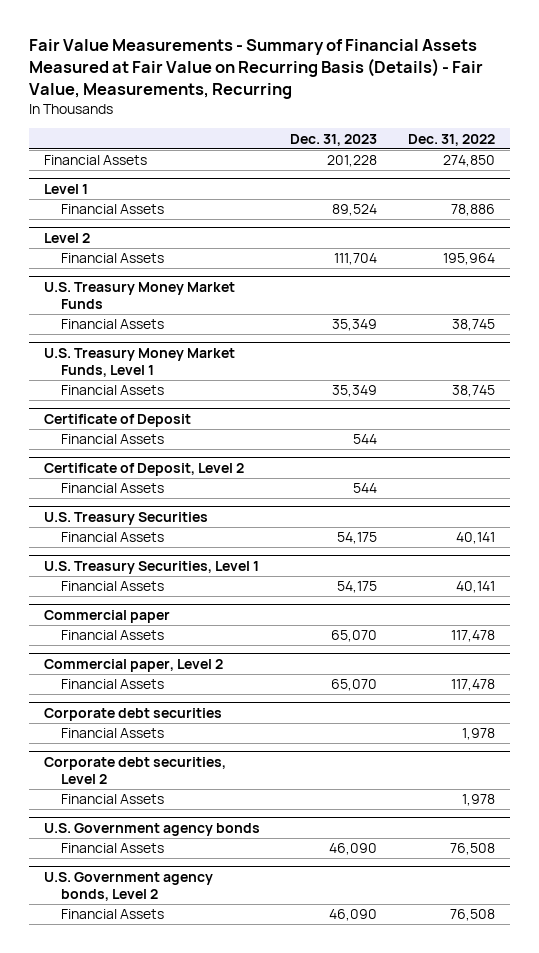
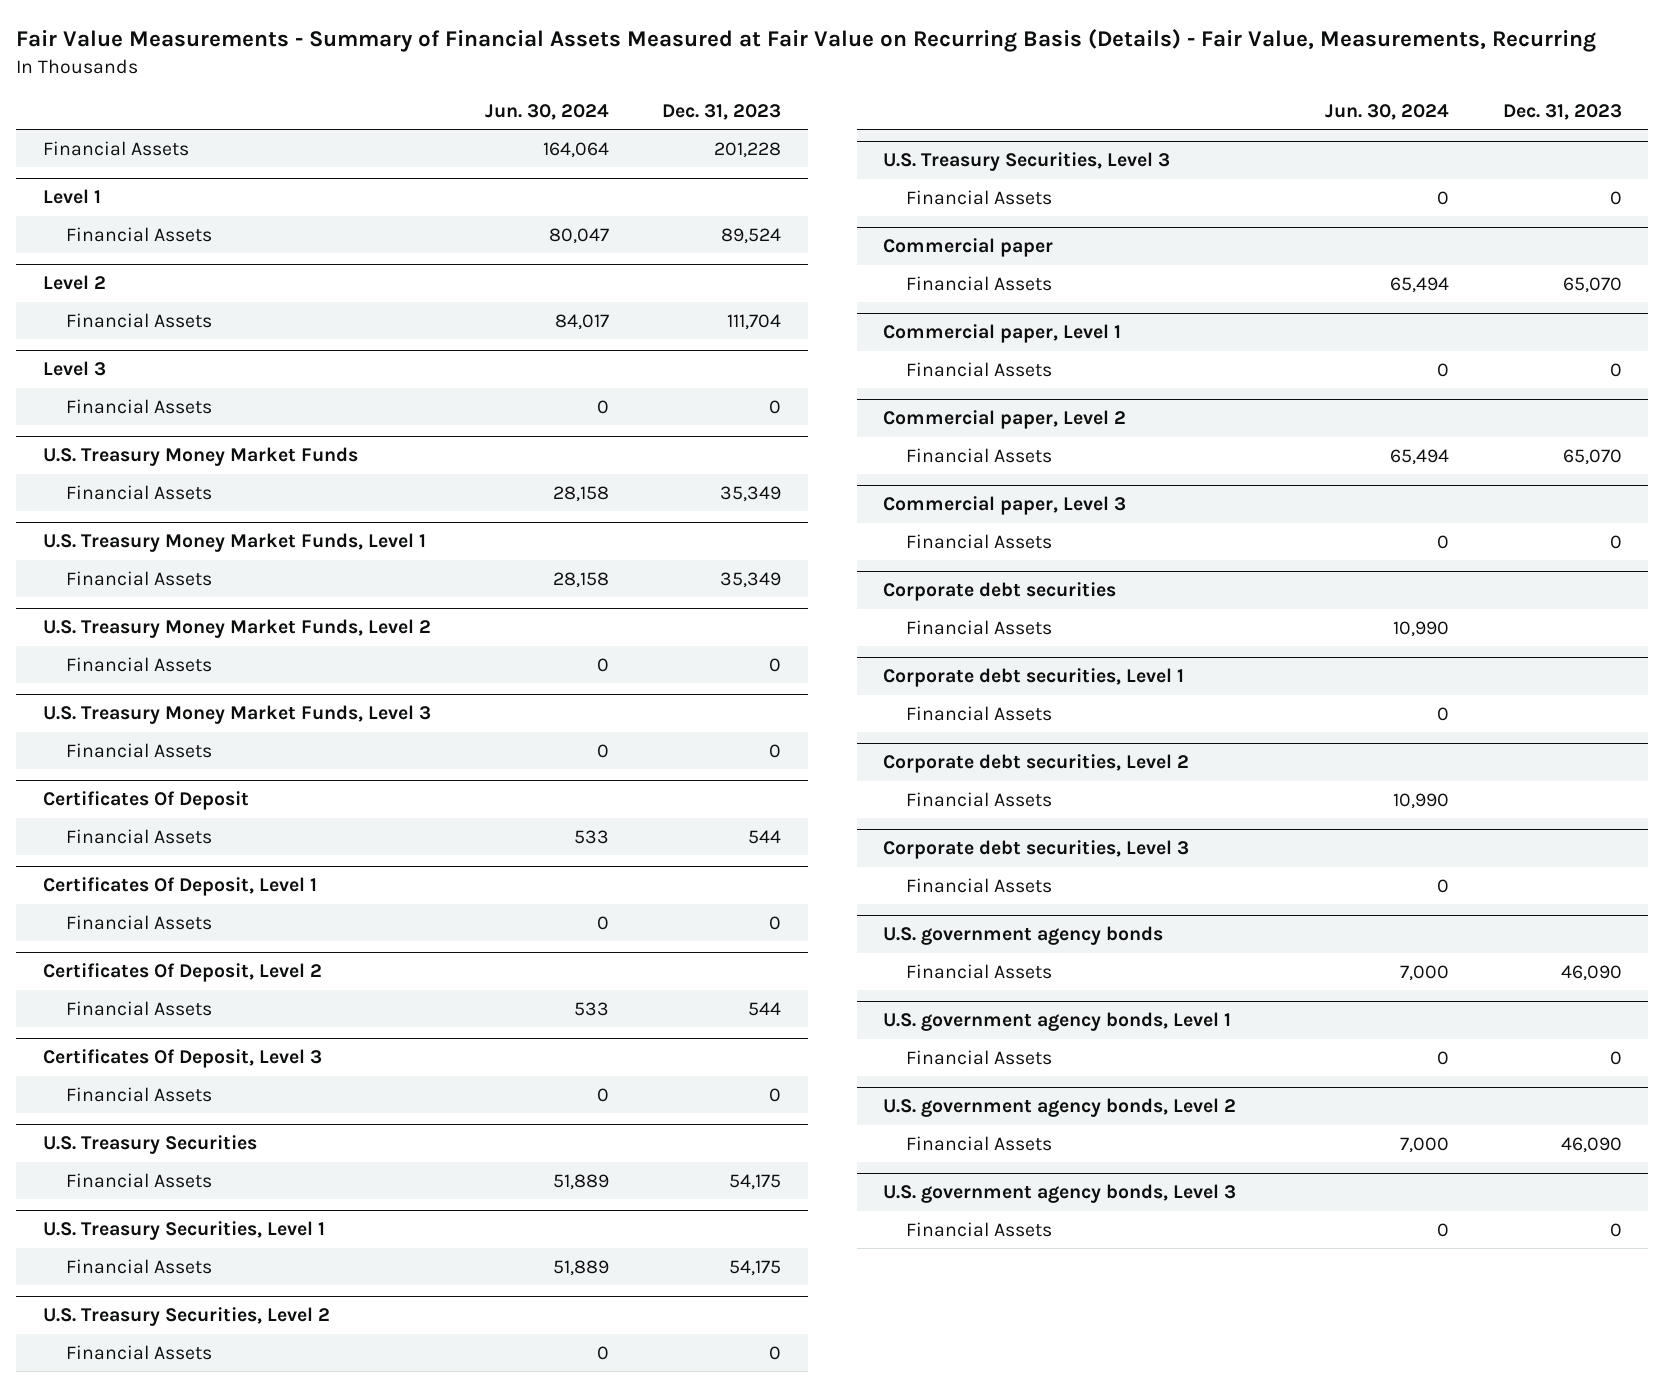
- | Dec. 31, 2023 | Dec. 31, 2022
+ | Jun. 30, 2024 | Dec. 31, 2023
+ Level 3
+ Financial Assets | 0 | 0
- Certificate of Deposit
+ U.S. Treasury Money Market Funds, Level 2
+ Financial Assets | 0 | 0
+ U.S. Treasury Money Market Funds, Level 3
+ Financial Assets | 0 | 0
+ Certificates Of Deposit
- Certificate of Deposit, Level 2
+ Certificates Of Deposit, Level 1
+ Financial Assets | 0 | 0
+ Certificates Of Deposit, Level 2
+ Certificates Of Deposit, Level 3
+ Financial Assets | 0 | 0
+ U.S. Treasury Securities, Level 2
+ Financial Assets | 0 | 0
+ U.S. Treasury Securities, Level 3
+ Financial Assets | 0 | 0
+ Commercial paper, Level 1
+ Financial Assets | 0 | 0
+ Commercial paper, Level 3
+ Financial Assets | 0 | 0
+ Corporate debt securities, Level 1
+ Financial Assets | 0 |
- U.S. Government agency bonds
+ Corporate debt securities, Level 3
+ Financial Assets | 0 |
+ U.S. government agency bonds
- U.S. Government agency bonds, Level 2
+ U.S. government agency bonds, Level 1
+ Financial Assets | 0 | 0
+ U.S. government agency bonds, Level 2
+ U.S. government agency bonds, Level 3
+ Financial Assets | 0 | 0

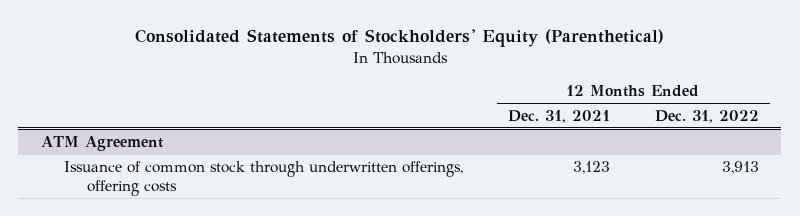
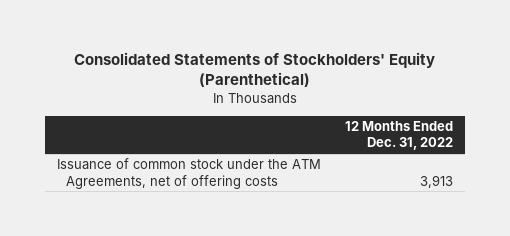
- | 12 Months Ended Dec. 31, 2021 | 12 Months Ended Dec. 31, 2022
+ | 12 Months Ended Dec. 31, 2022
- ATM Agreement
- Issuance of common stock through underwritten offerings, offering costs | 3,123 | 3,913
+ Issuance of common stock under the ATM Agreements, net of offering costs | 3,913

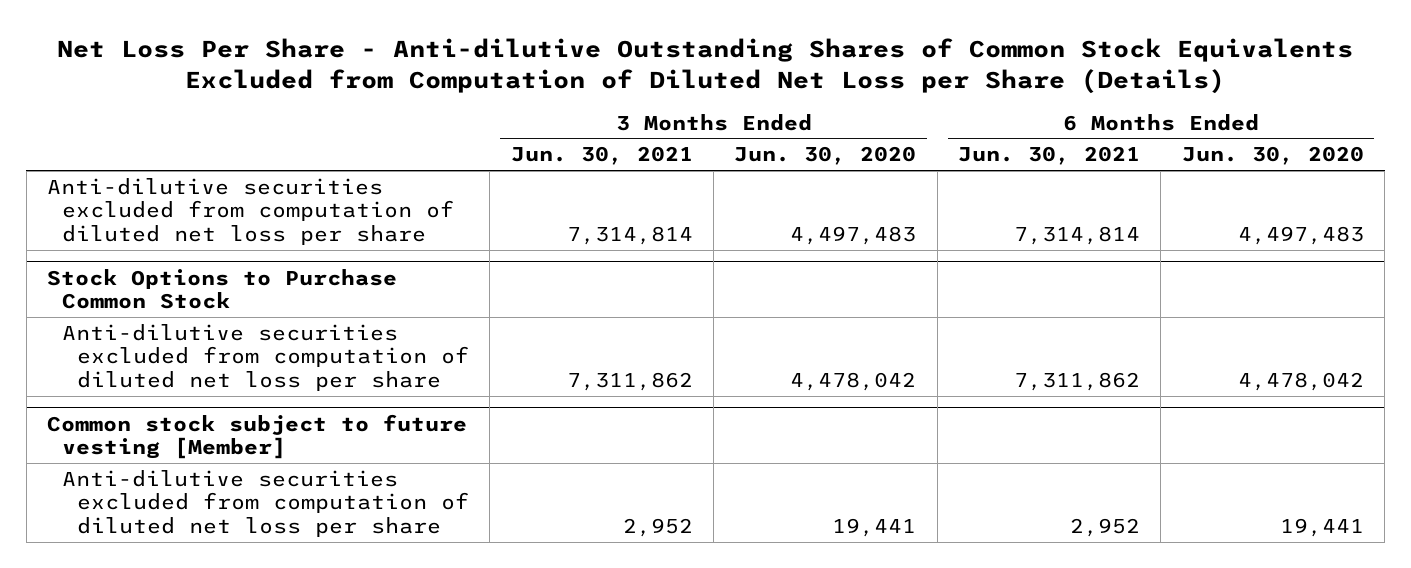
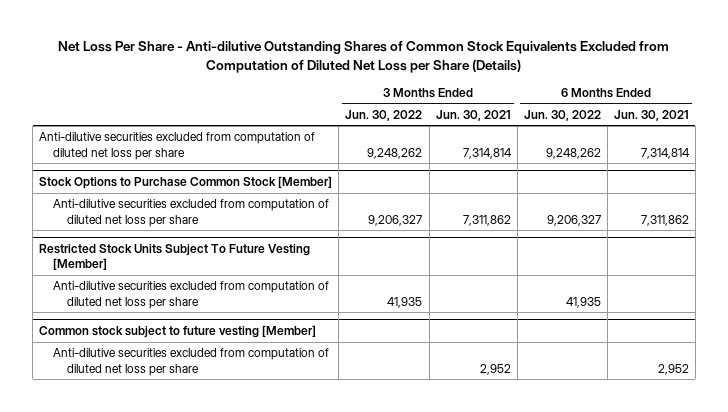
- | 3 Months Ended Jun. 30, 2021 | 3 Months Ended Jun. 30, 2020 | 6 Months Ended Jun. 30, 2021 | 6 Months Ended Jun. 30, 2020
+ | 3 Months Ended Jun. 30, 2022 | 3 Months Ended Jun. 30, 2021 | 6 Months Ended Jun. 30, 2022 | 6 Months Ended Jun. 30, 2021
- Stock Options to Purchase Common Stock
+ Stock Options to Purchase Common Stock [Member]
+ Restricted Stock Units Subject To Future Vesting [Member]
+ Anti-dilutive securities excluded from computation of diluted net loss per share | 41,935 | | 41,935 |

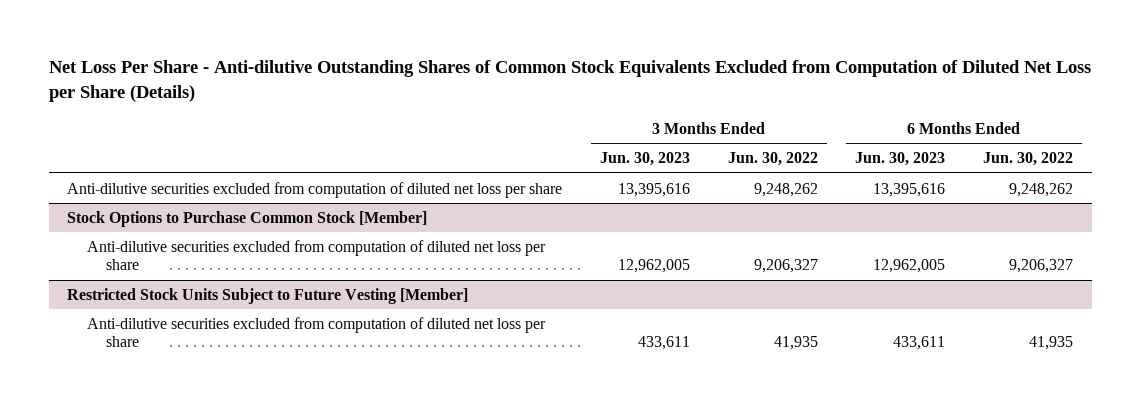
- | 3 Months Ended Jun. 30, 2022 | 3 Months Ended Jun. 30, 2021 | 6 Months Ended Jun. 30, 2022 | 6 Months Ended Jun. 30, 2021
+ | 3 Months Ended Jun. 30, 2023 | 3 Months Ended Jun. 30, 2022 | 6 Months Ended Jun. 30, 2023 | 6 Months Ended Jun. 30, 2022
- Restricted Stock Units Subject To Future Vesting [Member]
+ Restricted Stock Units Subject to Future Vesting [Member]
- Common stock subject to future vesting [Member]
- Anti-dilutive securities excluded from computation of diluted net loss per share | | 2,952 | | 2,952

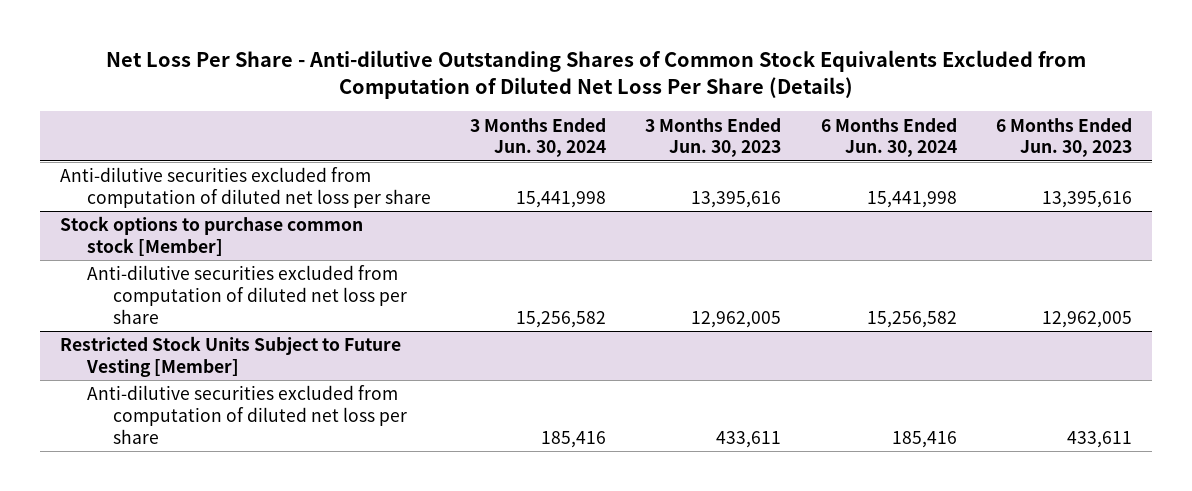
- Net Loss Per Share - Anti-dilutive Outstanding Shares of Common Stock Equivalents Excluded from Computation of Diluted Net Loss per Share (Details)
+ Net Loss Per Share - Anti-dilutive Outstanding Shares of Common Stock Equivalents Excluded from Computation of Diluted Net Loss Per Share (Details)
- | 3 Months Ended Jun. 30, 2023 | 3 Months Ended Jun. 30, 2022 | 6 Months Ended Jun. 30, 2023 | 6 Months Ended Jun. 30, 2022
+ | 3 Months Ended Jun. 30, 2024 | 3 Months Ended Jun. 30, 2023 | 6 Months Ended Jun. 30, 2024 | 6 Months Ended Jun. 30, 2023
- Stock Options to Purchase Common Stock [Member]
+ Stock options to purchase common stock [Member]

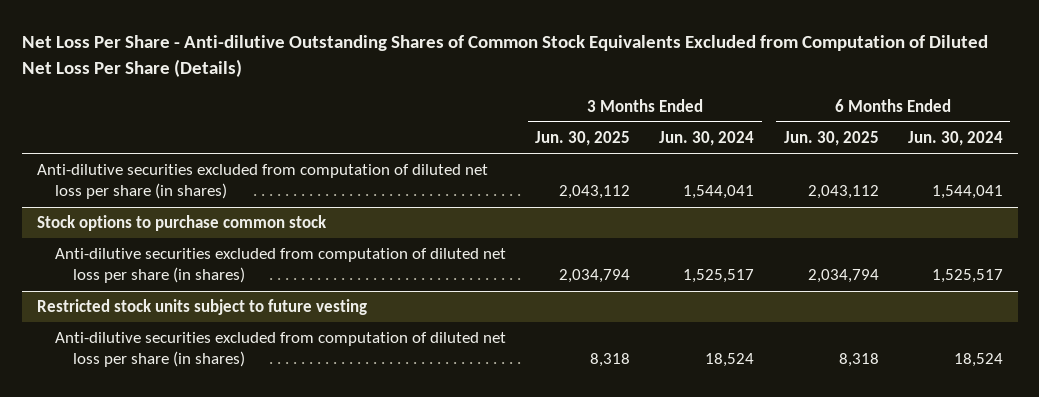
- | 3 Months Ended Jun. 30, 2024 | 3 Months Ended Jun. 30, 2023 | 6 Months Ended Jun. 30, 2024 | 6 Months Ended Jun. 30, 2023
+ | 3 Months Ended Jun. 30, 2025 | 3 Months Ended Jun. 30, 2024 | 6 Months Ended Jun. 30, 2025 | 6 Months Ended Jun. 30, 2024
- Anti-dilutive securities excluded from computation of diluted net loss per share | 15,441,998 | 13,395,616 | 15,441,998 | 13,395,616
- Stock options to purchase common stock [Member]
- Anti-dilutive securities excluded from computation of diluted net loss per share | 15,256,582 | 12,962,005 | 15,256,582 | 12,962,005
- Restricted Stock Units Subject to Future Vesting [Member]
- Anti-dilutive securities excluded from computation of diluted net loss per share | 185,416 | 433,611 | 185,416 | 433,611
+ Anti-dilutive securities excluded from computation of diluted net loss per share (in shares) | 2,043,112 | 1,544,041 | 2,043,112 | 1,544,041
+ Stock options to purchase common stock
+ Anti-dilutive securities excluded from computation of diluted net loss per share (in shares) | 2,034,794 | 1,525,517 | 2,034,794 | 1,525,517
+ Restricted stock units subject to future vesting
+ Anti-dilutive securities excluded from computation of diluted net loss per share (in shares) | 8,318 | 18,524 | 8,318 | 18,524

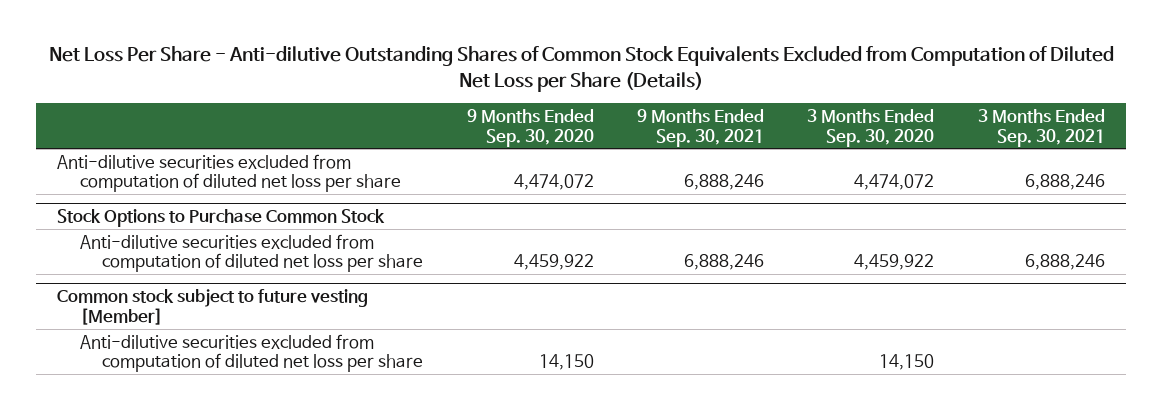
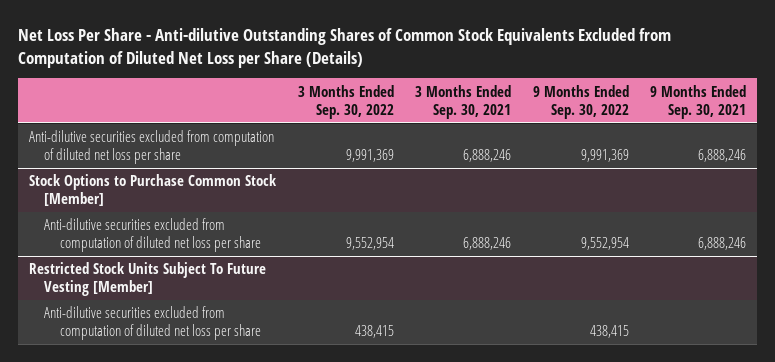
- | 9 Months Ended Sep. 30, 2020 | 9 Months Ended Sep. 30, 2021 | 3 Months Ended Sep. 30, 2020 | 3 Months Ended Sep. 30, 2021
+ | 3 Months Ended Sep. 30, 2022 | 3 Months Ended Sep. 30, 2021 | 9 Months Ended Sep. 30, 2022 | 9 Months Ended Sep. 30, 2021
- Stock Options to Purchase Common Stock
+ Stock Options to Purchase Common Stock [Member]
- Common stock subject to future vesting [Member]
+ Restricted Stock Units Subject To Future Vesting [Member]

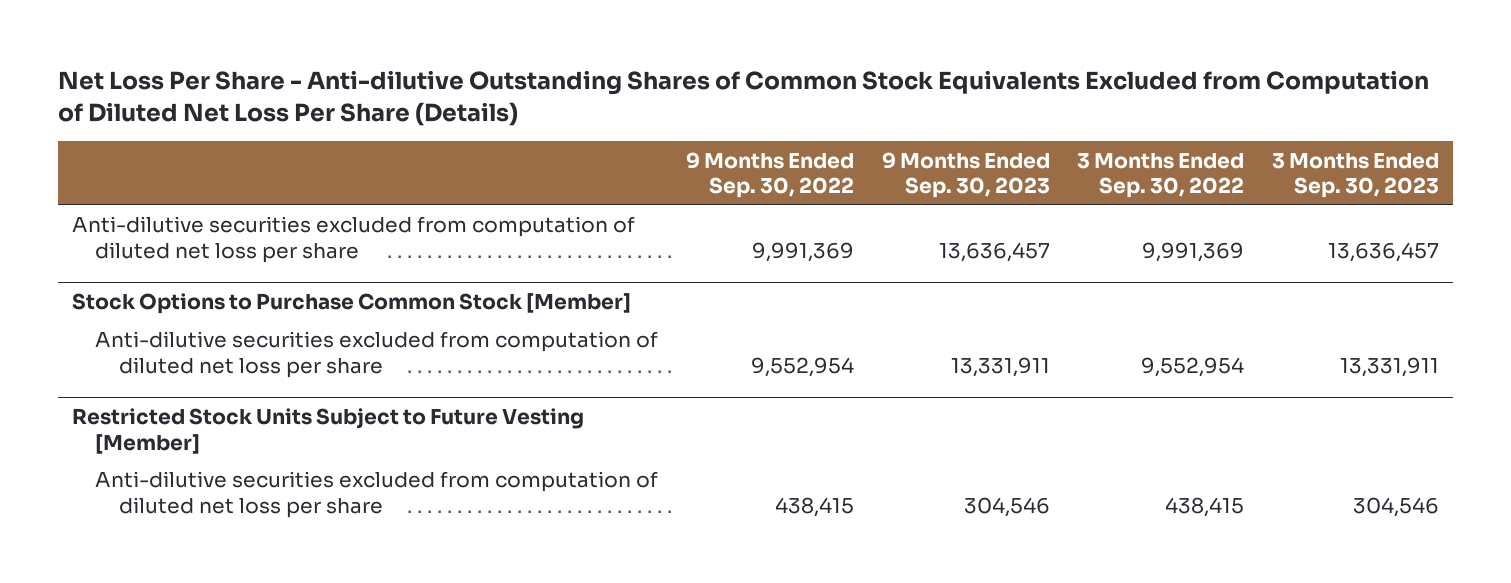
- Net Loss Per Share - Anti-dilutive Outstanding Shares of Common Stock Equivalents Excluded from Computation of Diluted Net Loss per Share (Details)
+ Net Loss Per Share - Anti-dilutive Outstanding Shares of Common Stock Equivalents Excluded from Computation of Diluted Net Loss Per Share (Details)
- | 3 Months Ended Sep. 30, 2022 | 3 Months Ended Sep. 30, 2021 | 9 Months Ended Sep. 30, 2022 | 9 Months Ended Sep. 30, 2021
+ | 9 Months Ended Sep. 30, 2022 | 9 Months Ended Sep. 30, 2023 | 3 Months Ended Sep. 30, 2022 | 3 Months Ended Sep. 30, 2023
- Restricted Stock Units Subject To Future Vesting [Member]
+ Restricted Stock Units Subject to Future Vesting [Member]

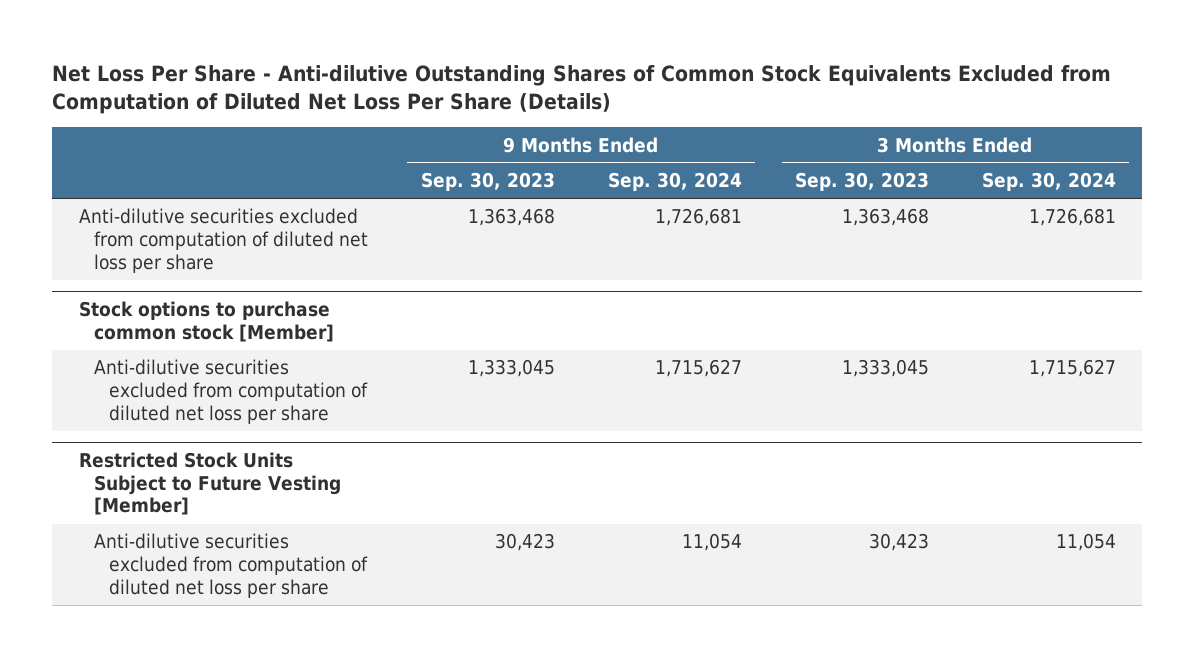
- | 9 Months Ended Sep. 30, 2022 | 9 Months Ended Sep. 30, 2023 | 3 Months Ended Sep. 30, 2022 | 3 Months Ended Sep. 30, 2023
+ | 9 Months Ended Sep. 30, 2023 | 9 Months Ended Sep. 30, 2024 | 3 Months Ended Sep. 30, 2023 | 3 Months Ended Sep. 30, 2024
- Anti-dilutive securities excluded from computation of diluted net loss per share | 9,991,369 | 13,636,457 | 9,991,369 | 13,636,457
- Stock Options to Purchase Common Stock [Member]
- Anti-dilutive securities excluded from computation of diluted net loss per share | 9,552,954 | 13,331,911 | 9,552,954 | 13,331,911
+ Anti-dilutive securities excluded from computation of diluted net loss per share | 1,363,468 | 1,726,681 | 1,363,468 | 1,726,681
+ Stock options to purchase common stock [Member]
+ Anti-dilutive securities excluded from computation of diluted net loss per share | 1,333,045 | 1,715,627 | 1,333,045 | 1,715,627
@ Restricted Stock Units Subject to Future Vesting [Member]
- Anti-dilutive securities excluded from computation of diluted net loss per share | 438,415 | 304,546 | 438,415 | 304,546
+ Anti-dilutive securities excluded from computation of diluted net loss per share | 30,423 | 11,054 | 30,423 | 11,054

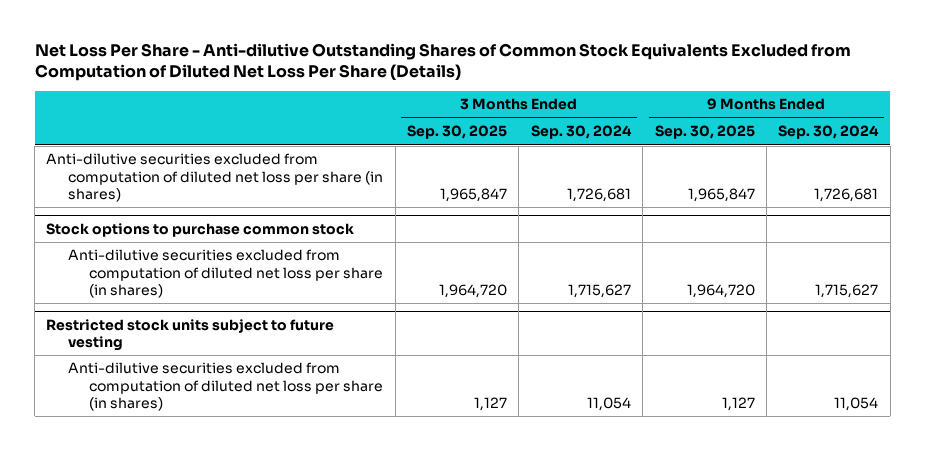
- | 9 Months Ended Sep. 30, 2023 | 9 Months Ended Sep. 30, 2024 | 3 Months Ended Sep. 30, 2023 | 3 Months Ended Sep. 30, 2024
+ | 3 Months Ended Sep. 30, 2025 | 3 Months Ended Sep. 30, 2024 | 9 Months Ended Sep. 30, 2025 | 9 Months Ended Sep. 30, 2024
- Anti-dilutive securities excluded from computation of diluted net loss per share | 1,363,468 | 1,726,681 | 1,363,468 | 1,726,681
- Stock options to purchase common stock [Member]
- Anti-dilutive securities excluded from computation of diluted net loss per share | 1,333,045 | 1,715,627 | 1,333,045 | 1,715,627
- Restricted Stock Units Subject to Future Vesting [Member]
- Anti-dilutive securities excluded from computation of diluted net loss per share | 30,423 | 11,054 | 30,423 | 11,054
+ Anti-dilutive securities excluded from computation of diluted net loss per share (in shares) | 1,965,847 | 1,726,681 | 1,965,847 | 1,726,681
+ Stock options to purchase common stock
+ Anti-dilutive securities excluded from computation of diluted net loss per share (in shares) | 1,964,720 | 1,715,627 | 1,964,720 | 1,715,627
+ Restricted stock units subject to future vesting
+ Anti-dilutive securities excluded from computation of diluted net loss per share (in shares) | 1,127 | 11,054 | 1,127 | 11,054

